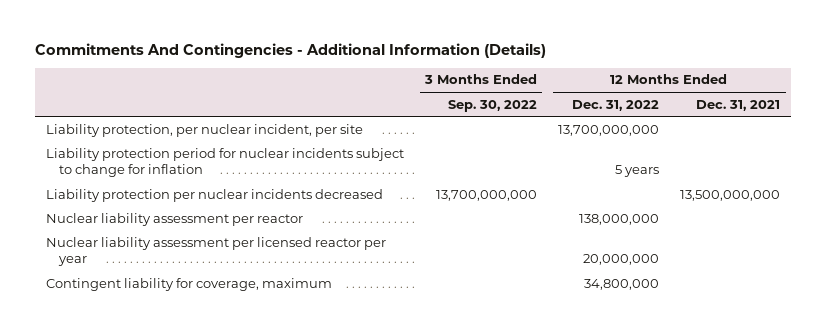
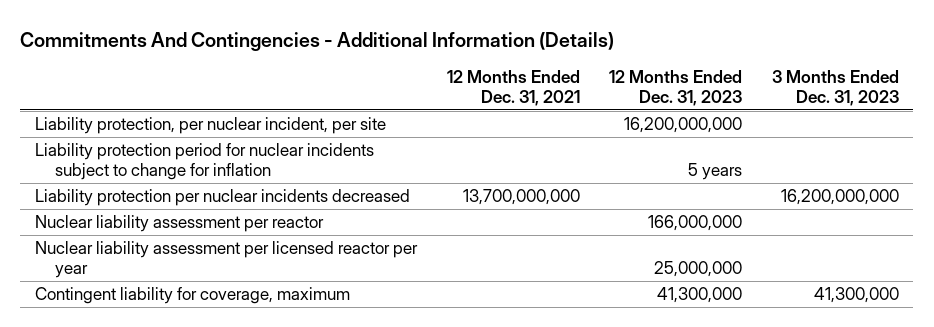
- | 3 Months Ended Sep. 30, 2022 | 12 Months Ended Dec. 31, 2022 | 12 Months Ended Dec. 31, 2021
+ | 12 Months Ended Dec. 31, 2021 | 12 Months Ended Dec. 31, 2023 | 3 Months Ended Dec. 31, 2023
- Liability protection per nuclear incidents decreased | 13,700,000,000 | | 13,500,000,000
+ Liability protection per nuclear incidents decreased | 13,700,000,000 | | 16,200,000,000

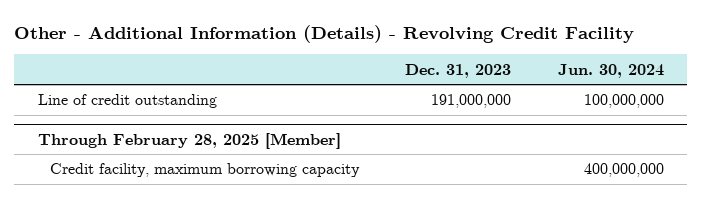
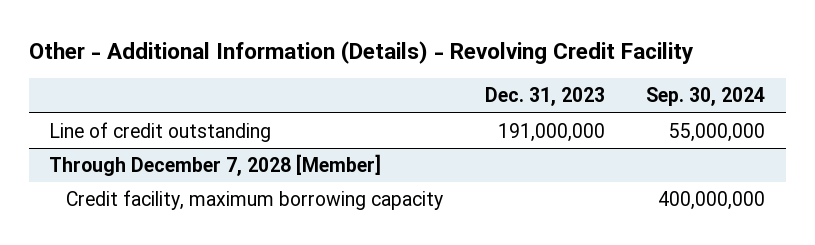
- | Dec. 31, 2023 | Jun. 30, 2024
+ | Dec. 31, 2023 | Sep. 30, 2024
- Through February 28, 2025 [Member]
+ Through December 7, 2028 [Member]

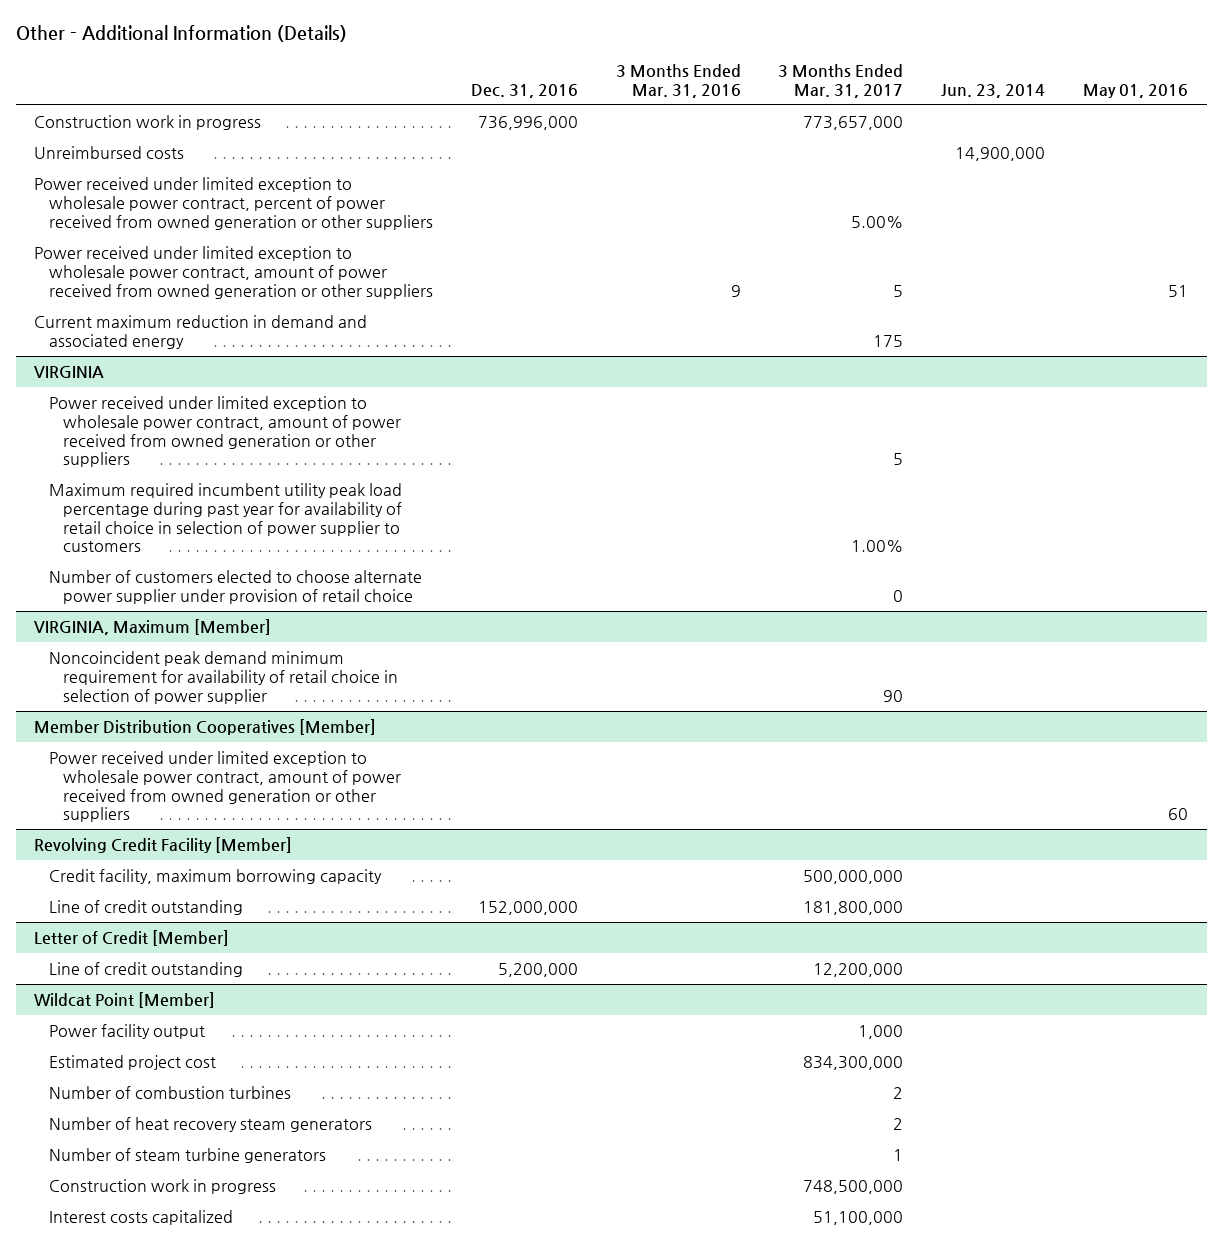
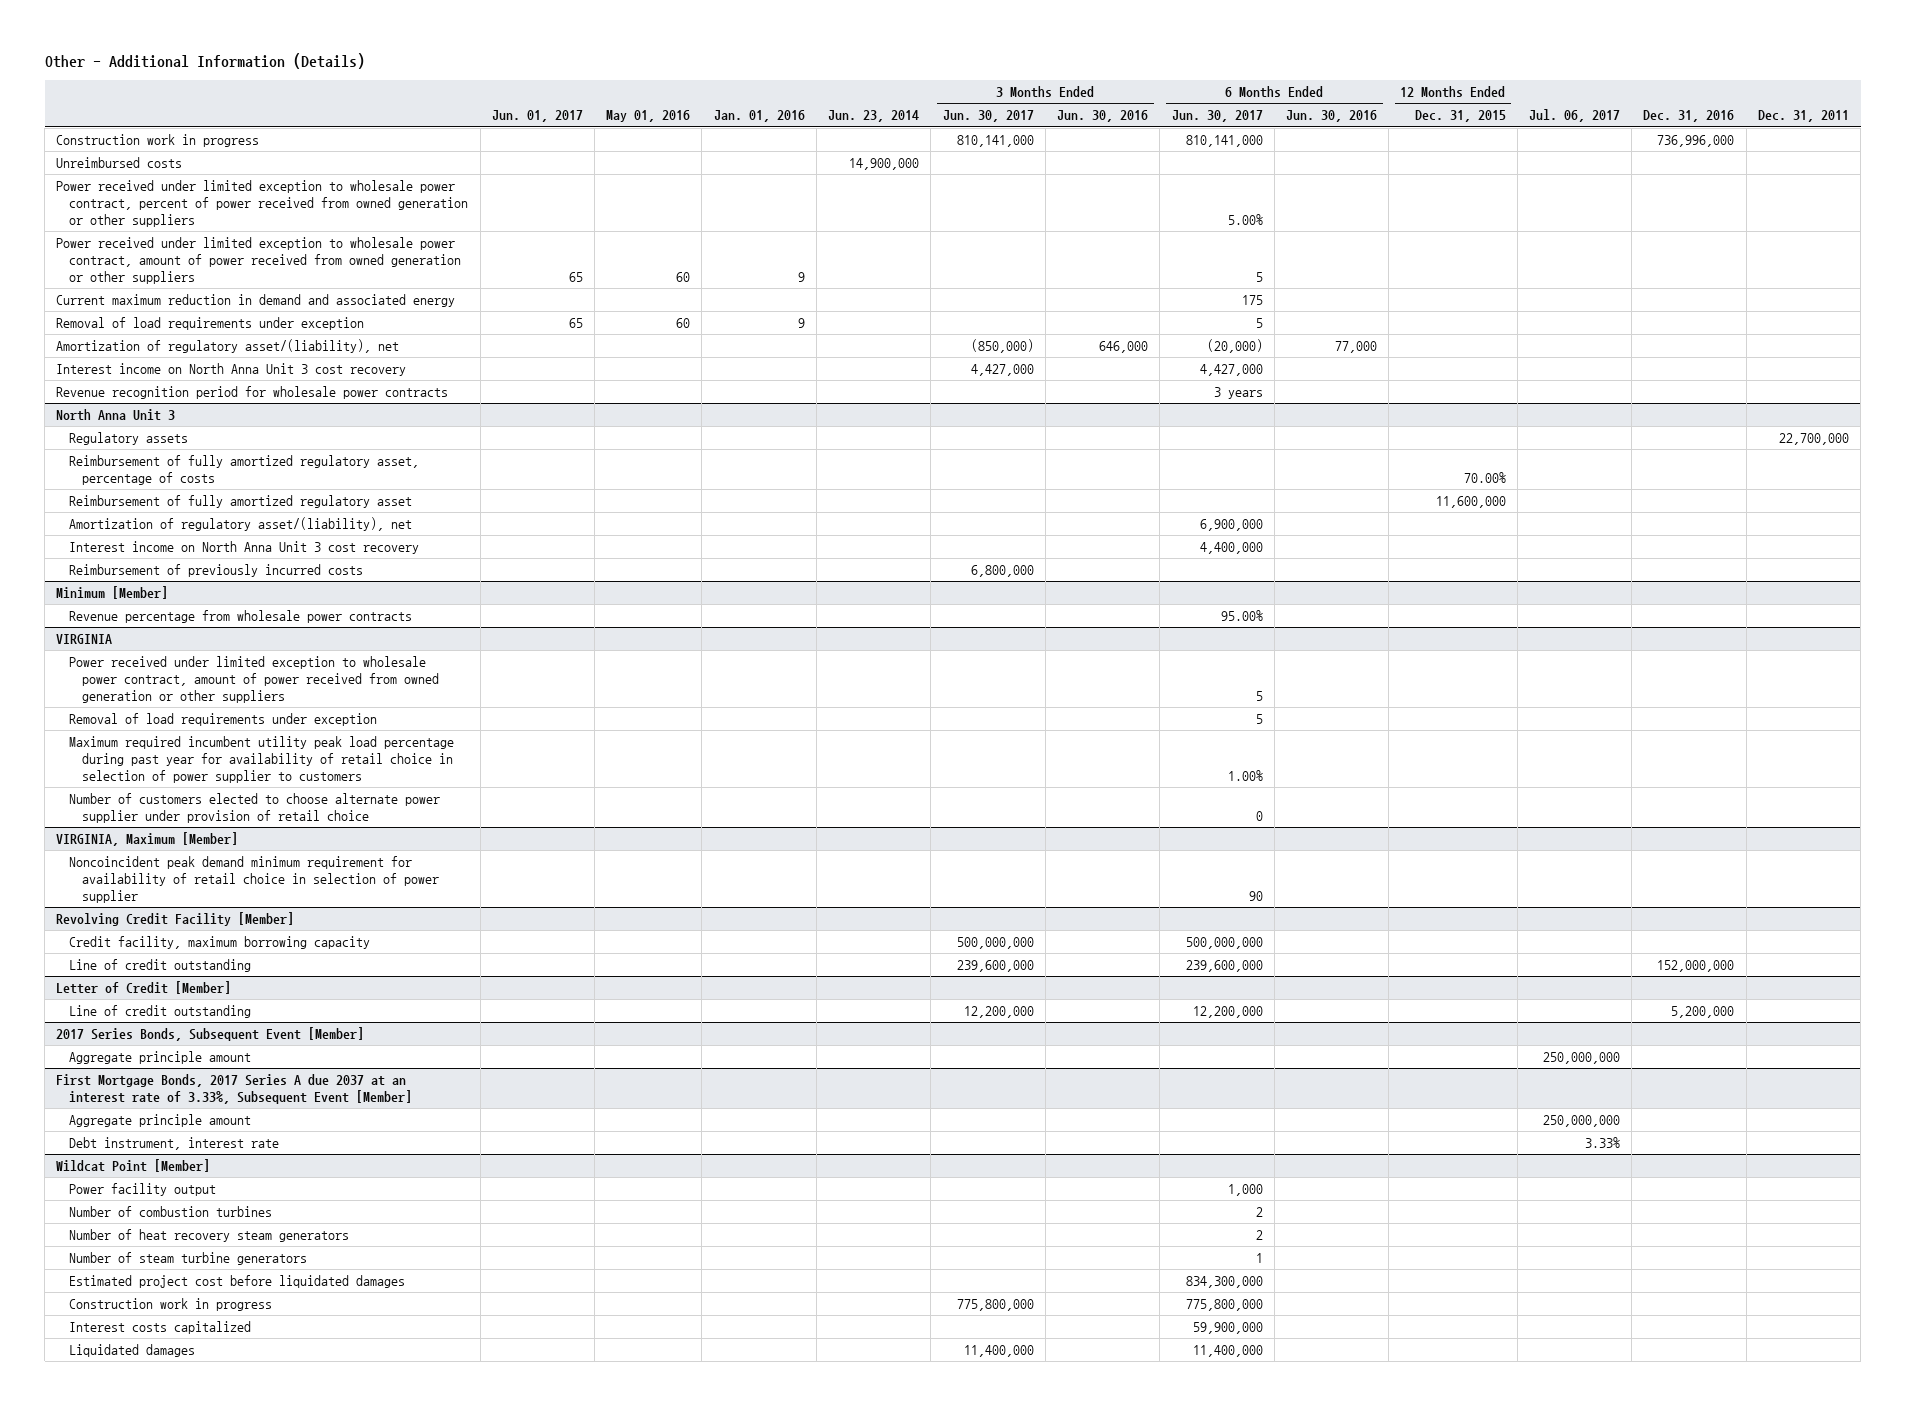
- | Dec. 31, 2016 | 3 Months Ended Mar. 31, 2016 | 3 Months Ended Mar. 31, 2017 | Jun. 23, 2014 | May 01, 2016
+ | Jun. 01, 2017 | May 01, 2016 | Jan. 01, 2016 | Jun. 23, 2014 | 3 Months Ended Jun. 30, 2017 | 3 Months Ended Jun. 30, 2016 | 6 Months Ended Jun. 30, 2017 | 6 Months Ended Jun. 30, 2016 | 12 Months Ended Dec. 31, 2015 | Jul. 06, 2017 | Dec. 31, 2016 | Dec. 31, 2011
- Power received under limited exception to wholesale power contract, amount of power received from owned generation or other suppliers | | 9 | 5 | | 51
+ Power received under limited exception to wholesale power contract, amount of power received from owned generation or other suppliers | 65 | 60 | 9 | | | | 5 | | | | |
+ Removal of load requirements under exception | 65 | 60 | 9 | | | | 5 | | | | |
+ Amortization of regulatory asset/(liability), net | | | | | (850,000) | 646,000 | (20,000) | 77,000 | | | |
+ Interest income on North Anna Unit 3 cost recovery | | | | | 4,427,000 | | 4,427,000 | | | | |
+ Revenue recognition period for wholesale power contracts | | | | | | | 3 years | | | | |
+ North Anna Unit 3
+ Regulatory assets | | | | | | | | | | | | 22,700,000
+ Reimbursement of fully amortized regulatory asset, percentage of costs | | | | | | | | | 70.00% | | |
+ Reimbursement of fully amortized regulatory asset | | | | | | | | | 11,600,000 | | |
+ Amortization of regulatory asset/(liability), net | | | | | | | 6,900,000 | | | | |
+ Interest income on North Anna Unit 3 cost recovery | | | | | | | 4,400,000 | | | | |
+ Reimbursement of previously incurred costs | | | | | 6,800,000 | | | | | | |
+ Minimum [Member]
+ Revenue percentage from wholesale power contracts | | | | | | | 95.00% | | | | |
@ VIRGINIA
+ Removal of load requirements under exception | | | | | | | 5 | | | | |
- Member Distribution Cooperatives [Member]
- Power received under limited exception to wholesale power contract, amount of power received from owned generation or other suppliers | | | | | 60
+ 2017 Series Bonds, Subsequent Event [Member]
+ Aggregate principle amount | | | | | | | | | | 250,000,000 | |
+ First Mortgage Bonds, 2017 Series A due 2037 at an interest rate of 3.33%, Subsequent Event [Member]
+ Aggregate principle amount | | | | | | | | | | 250,000,000 | |
+ Debt instrument, interest rate | | | | | | | | | | 3.33% | |
@ Wildcat Point [Member]
- Estimated project cost | | | 834,300,000 | |
+ Estimated project cost before liquidated damages | | | | | | | 834,300,000 | | | | |
+ Liquidated damages | | | | | 11,400,000 | | 11,400,000 | | | | |

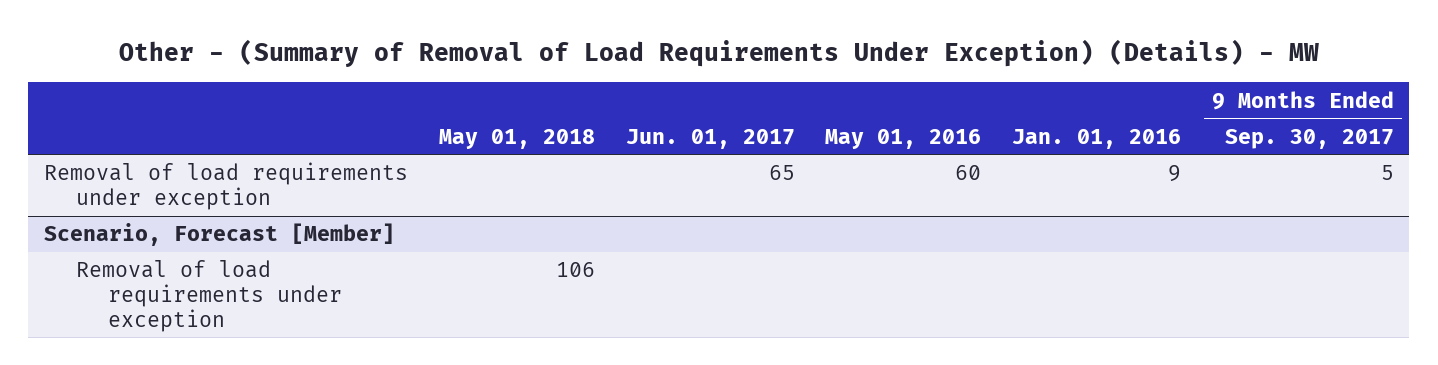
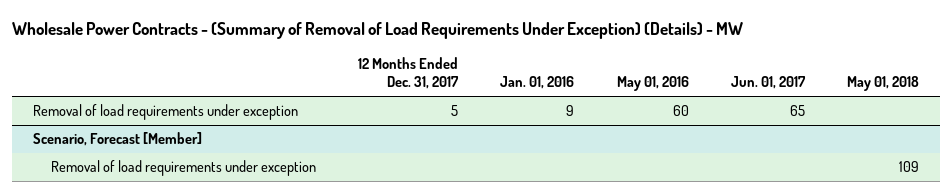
- Other - (Summary of Removal of Load Requirements Under Exception) (Details) - MW
+ Wholesale Power Contracts - (Summary of Removal of Load Requirements Under Exception) (Details) - MW
- | May 01, 2018 | Jun. 01, 2017 | May 01, 2016 | Jan. 01, 2016 | 9 Months Ended Sep. 30, 2017
+ | 12 Months Ended Dec. 31, 2017 | Jan. 01, 2016 | May 01, 2016 | Jun. 01, 2017 | May 01, 2018
@ Scenario, Forecast [Member]
- Removal of load requirements under exception | 106 | | | |
+ Removal of load requirements under exception | | | | | 109

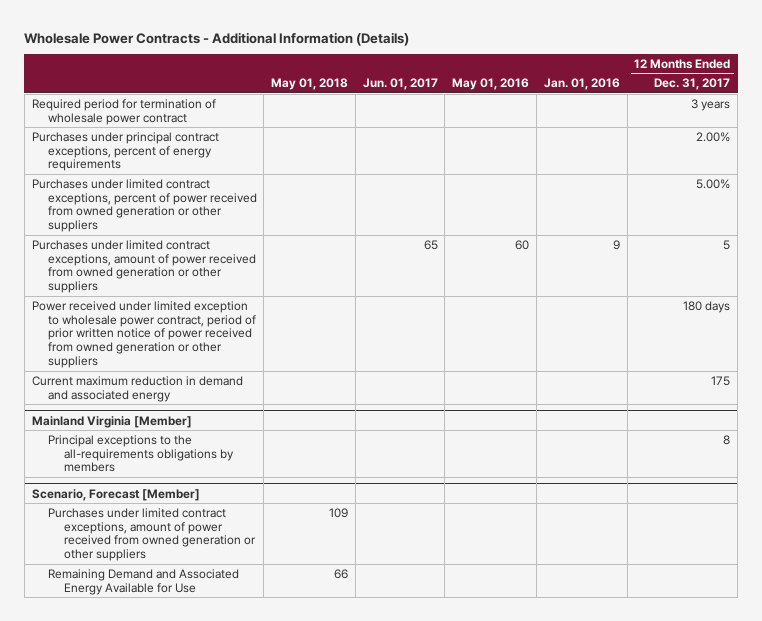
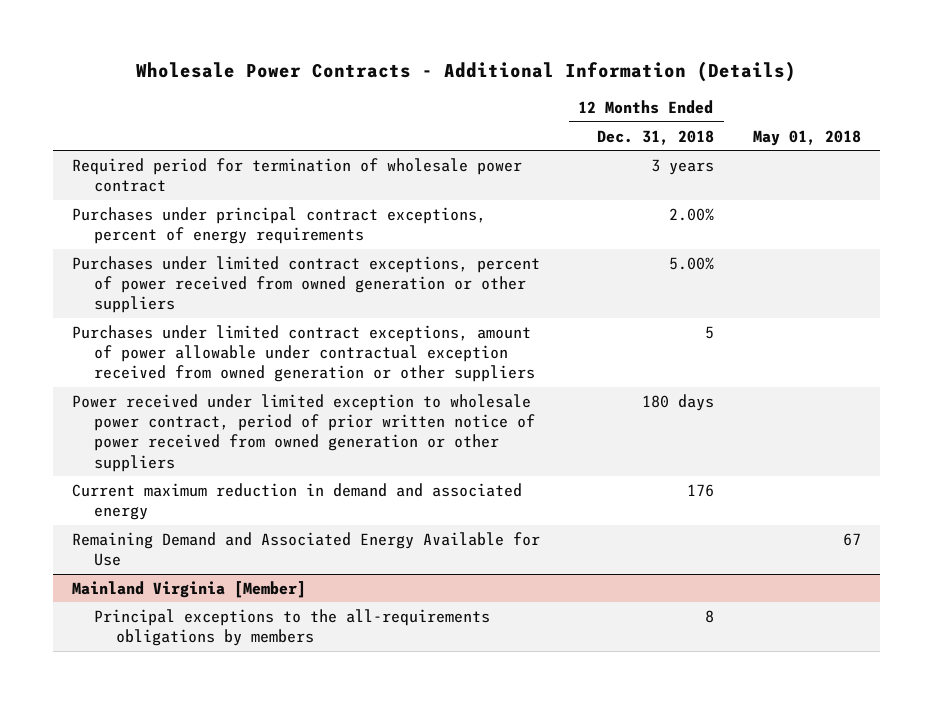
- | May 01, 2018 | Jun. 01, 2017 | May 01, 2016 | Jan. 01, 2016 | 12 Months Ended Dec. 31, 2017
+ | 12 Months Ended Dec. 31, 2018 | May 01, 2018
- Purchases under limited contract exceptions, amount of power received from owned generation or other suppliers | | 65 | 60 | 9 | 5
+ Purchases under limited contract exceptions, amount of power allowable under contractual exception received from owned generation or other suppliers | 5 |
+ Remaining Demand and Associated Energy Available for Use | | 67
- Scenario, Forecast [Member]
- Purchases under limited contract exceptions, amount of power received from owned generation or other suppliers | 109 | | | |
- Remaining Demand and Associated Energy Available for Use | 66 | | | |

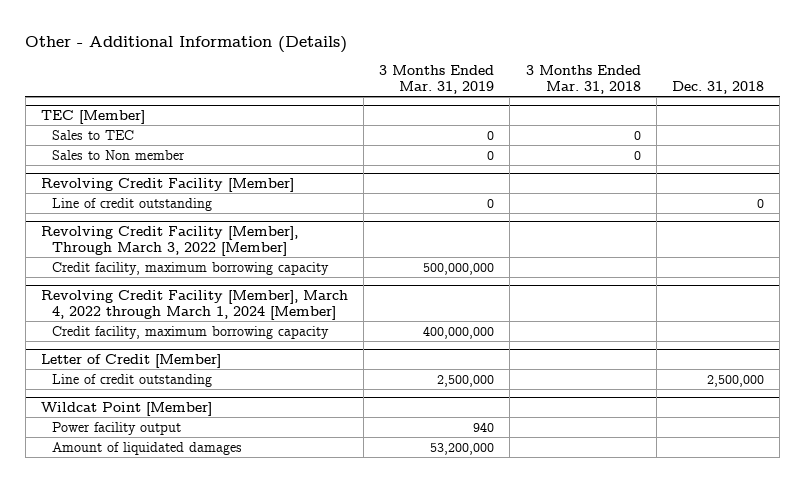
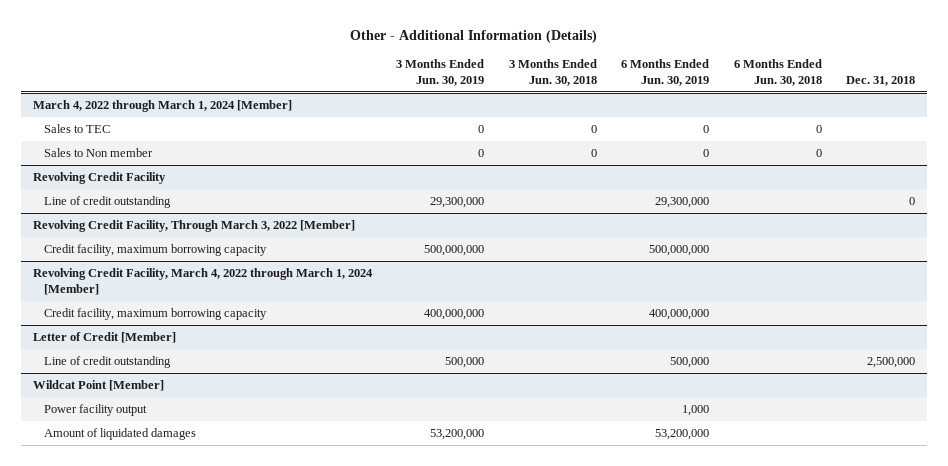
- | 3 Months Ended Mar. 31, 2019 | 3 Months Ended Mar. 31, 2018 | Dec. 31, 2018
+ | 3 Months Ended Jun. 30, 2019 | 3 Months Ended Jun. 30, 2018 | 6 Months Ended Jun. 30, 2019 | 6 Months Ended Jun. 30, 2018 | Dec. 31, 2018
- TEC [Member]
- Sales to TEC | 0 | 0 |
- Sales to Non member | 0 | 0 |
- Revolving Credit Facility [Member]
+ March 4, 2022 through March 1, 2024 [Member]
+ Sales to TEC | 0 | 0 | 0 | 0 |
+ Sales to Non member | 0 | 0 | 0 | 0 |
+ Revolving Credit Facility
- Revolving Credit Facility [Member], Through March 3, 2022 [Member]
+ Revolving Credit Facility, Through March 3, 2022 [Member]
- Revolving Credit Facility [Member], March 4, 2022 through March 1, 2024 [Member]
+ Revolving Credit Facility, March 4, 2022 through March 1, 2024 [Member]

